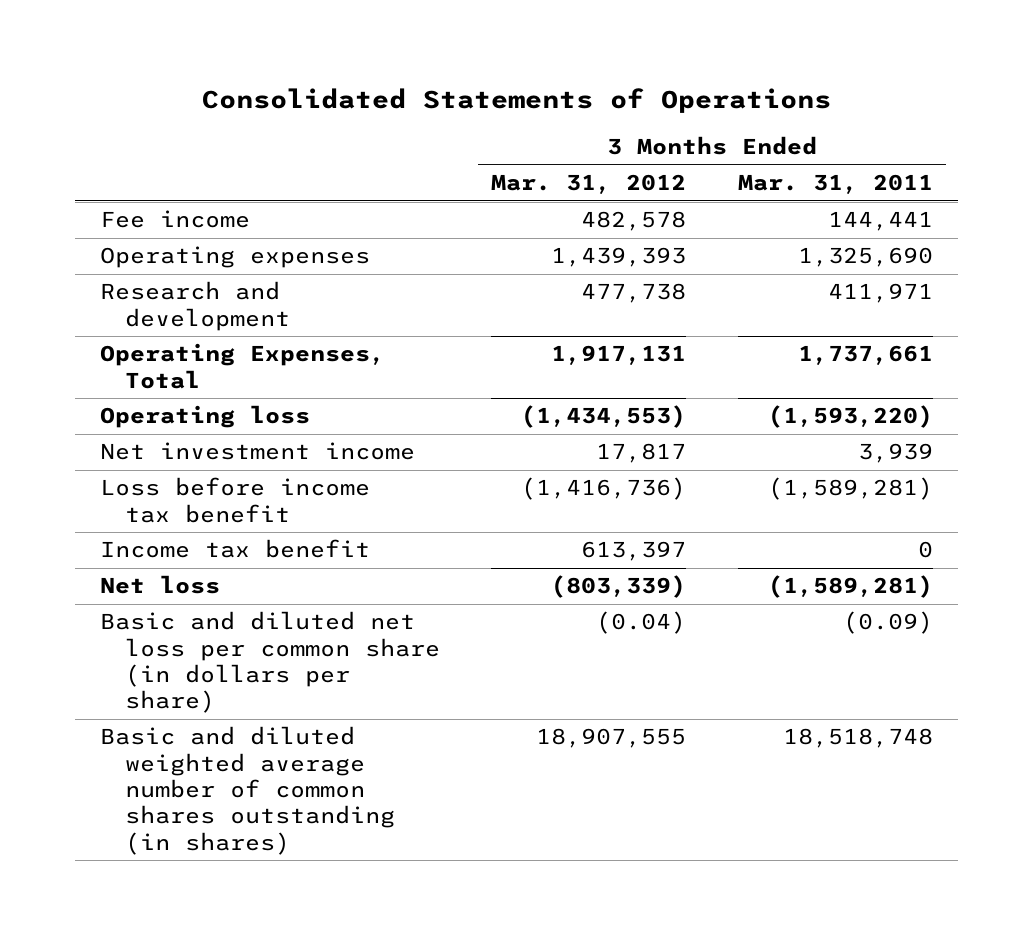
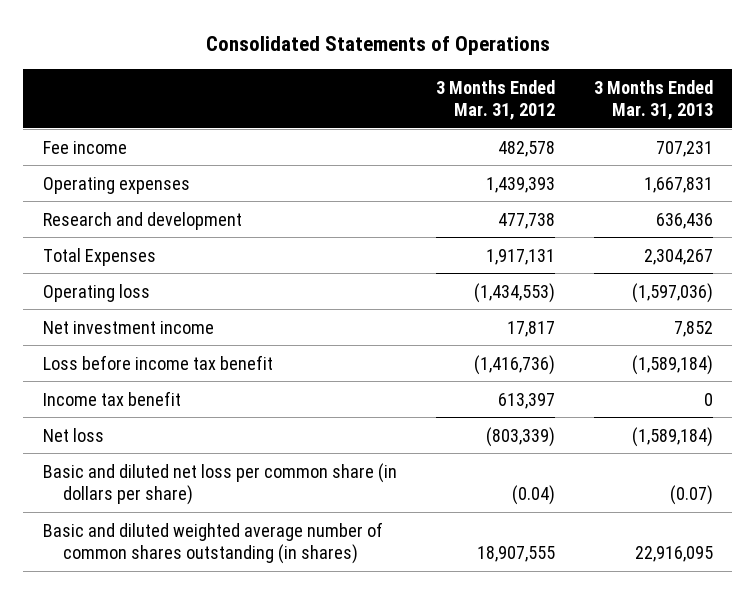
- | 3 Months Ended Mar. 31, 2012 | 3 Months Ended Mar. 31, 2011
+ | 3 Months Ended Mar. 31, 2012 | 3 Months Ended Mar. 31, 2013
- Operating Expenses, Total | 1,917,131 | 1,737,661
+ Total Expenses | 1,917,131 | 2,304,267

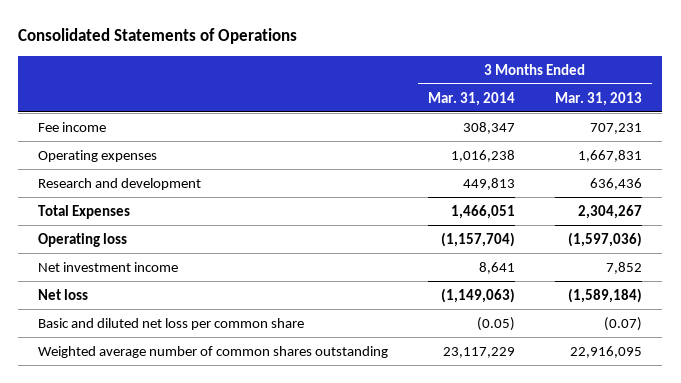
- | 3 Months Ended Mar. 31, 2012 | 3 Months Ended Mar. 31, 2013
+ | 3 Months Ended Mar. 31, 2014 | 3 Months Ended Mar. 31, 2013
- Loss before income tax benefit | (1,416,736) | (1,589,184)
- Income tax benefit | 613,397 | 0
- Basic and diluted net loss per common share (in dollars per share) | (0.04) | (0.07)
- Basic and diluted weighted average number of common shares outstanding (in shares) | 18,907,555 | 22,916,095
+ Basic and diluted net loss per common share | (0.05) | (0.07)
+ Weighted average number of common shares outstanding | 23,117,229 | 22,916,095

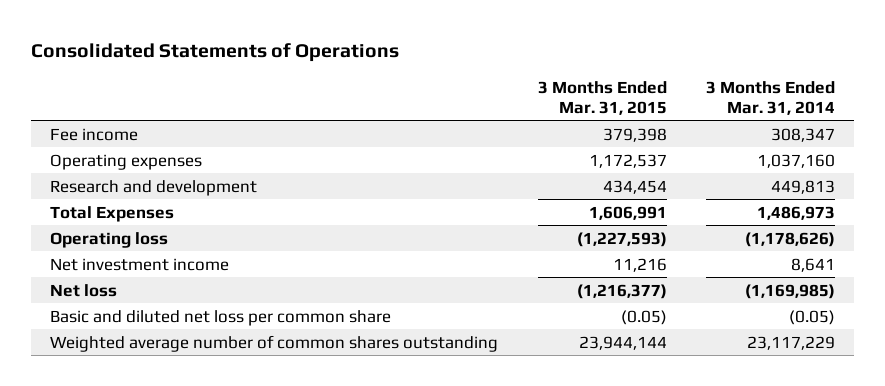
- | 3 Months Ended Mar. 31, 2014 | 3 Months Ended Mar. 31, 2013
+ | 3 Months Ended Mar. 31, 2015 | 3 Months Ended Mar. 31, 2014
- Operating expenses | 1,016,238 | 1,667,831
+ Operating expenses | 1,172,537 | 1,037,160
- Total Expenses | 1,466,051 | 2,304,267
- Operating loss | (1,157,704) | (1,597,036)
+ Total Expenses | 1,606,991 | 1,486,973
+ Operating loss | (1,227,593) | (1,178,626)
- Net loss | (1,149,063) | (1,589,184)
+ Net loss | (1,216,377) | (1,169,985)

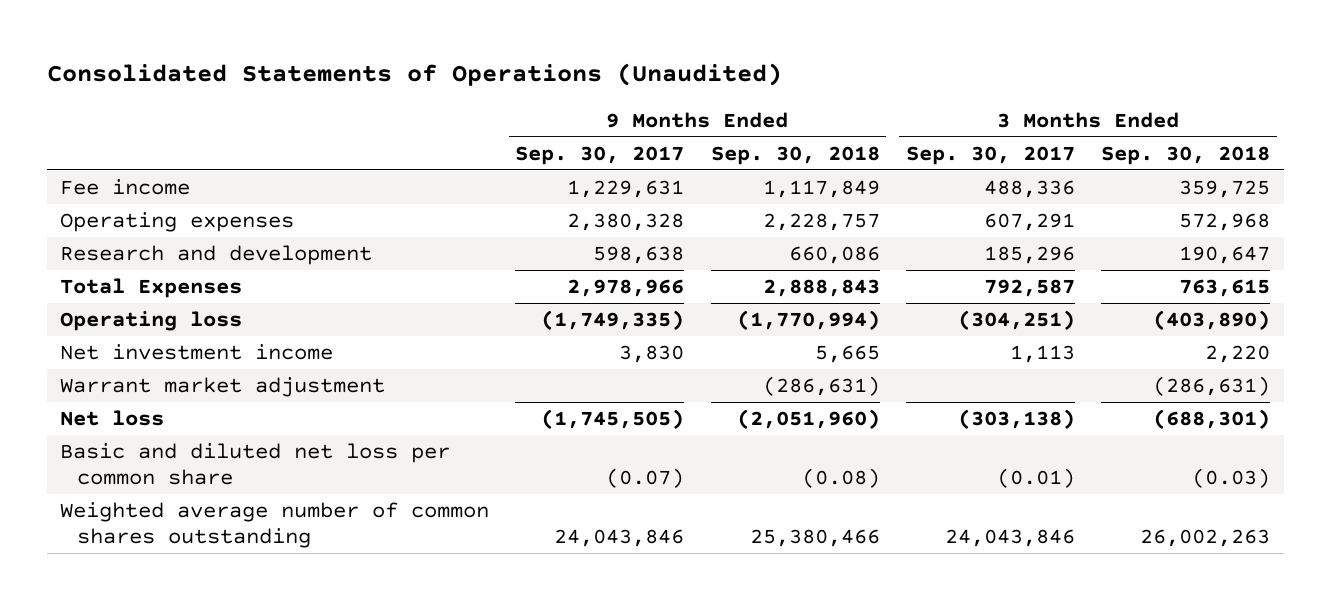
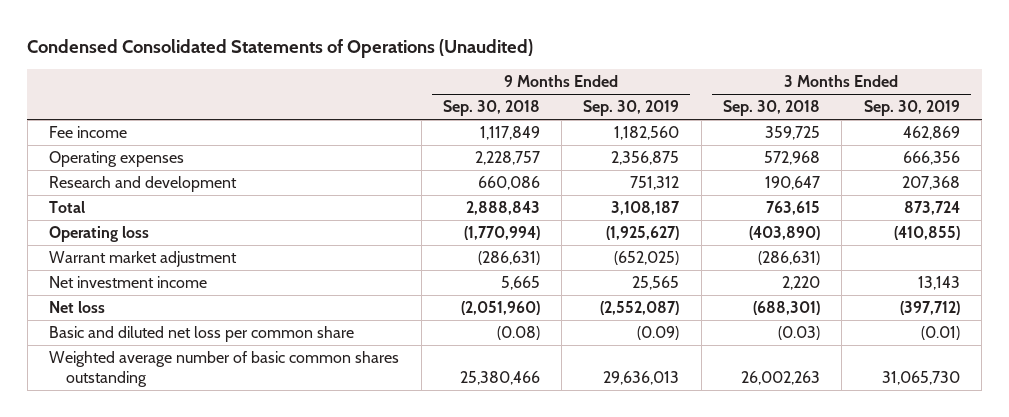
- Consolidated Statements of Operations (Unaudited)
+ Condensed Consolidated Statements of Operations (Unaudited)
- | 9 Months Ended Sep. 30, 2017 | 9 Months Ended Sep. 30, 2018 | 3 Months Ended Sep. 30, 2017 | 3 Months Ended Sep. 30, 2018
+ | 9 Months Ended Sep. 30, 2018 | 9 Months Ended Sep. 30, 2019 | 3 Months Ended Sep. 30, 2018 | 3 Months Ended Sep. 30, 2019
- Total Expenses | 2,978,966 | 2,888,843 | 792,587 | 763,615
+ Total | 2,888,843 | 3,108,187 | 763,615 | 873,724
moved down: Net investment income | 5,665 | 25,565 | 2,220 | 13,143
- Weighted average number of common shares outstanding | 24,043,846 | 25,380,466 | 24,043,846 | 26,002,263
+ Weighted average number of basic common shares outstanding | 25,380,466 | 29,636,013 | 26,002,263 | 31,065,730

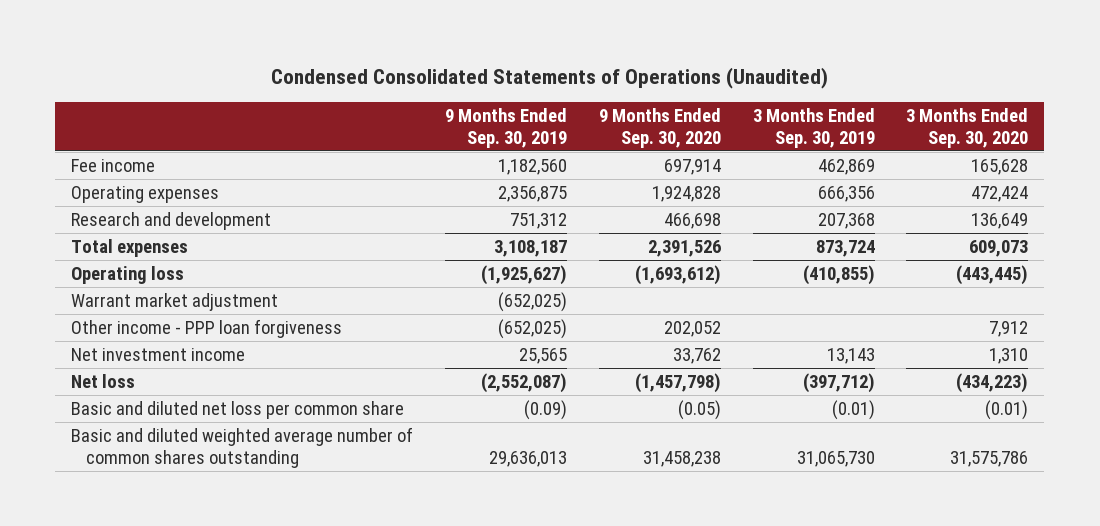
- | 9 Months Ended Sep. 30, 2018 | 9 Months Ended Sep. 30, 2019 | 3 Months Ended Sep. 30, 2018 | 3 Months Ended Sep. 30, 2019
+ | 9 Months Ended Sep. 30, 2019 | 9 Months Ended Sep. 30, 2020 | 3 Months Ended Sep. 30, 2019 | 3 Months Ended Sep. 30, 2020
- Total | 2,888,843 | 3,108,187 | 763,615 | 873,724
+ Total expenses | 3,108,187 | 2,391,526 | 873,724 | 609,073
+ Other income - PPP loan forgiveness | (652,025) | 202,052 | | 7,912
- Weighted average number of basic common shares outstanding | 25,380,466 | 29,636,013 | 26,002,263 | 31,065,730
+ Basic and diluted weighted average number of common shares outstanding | 29,636,013 | 31,458,238 | 31,065,730 | 31,575,786

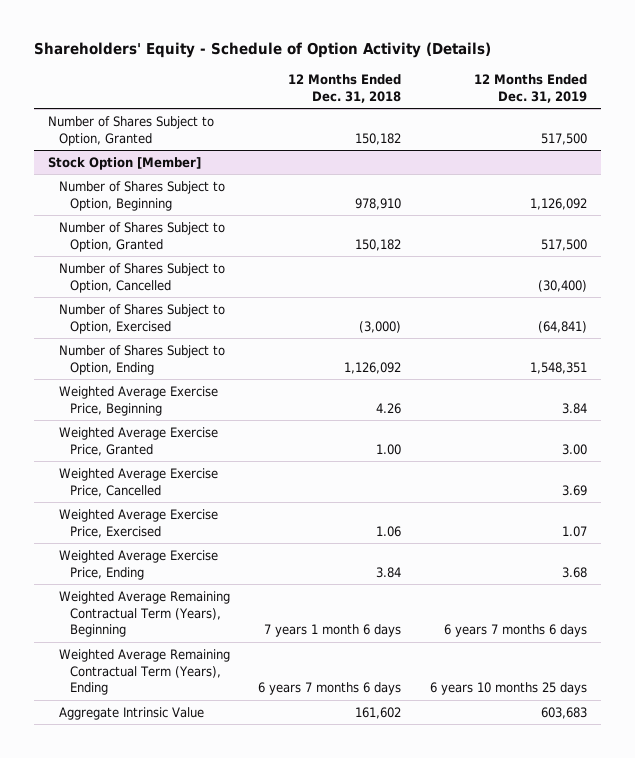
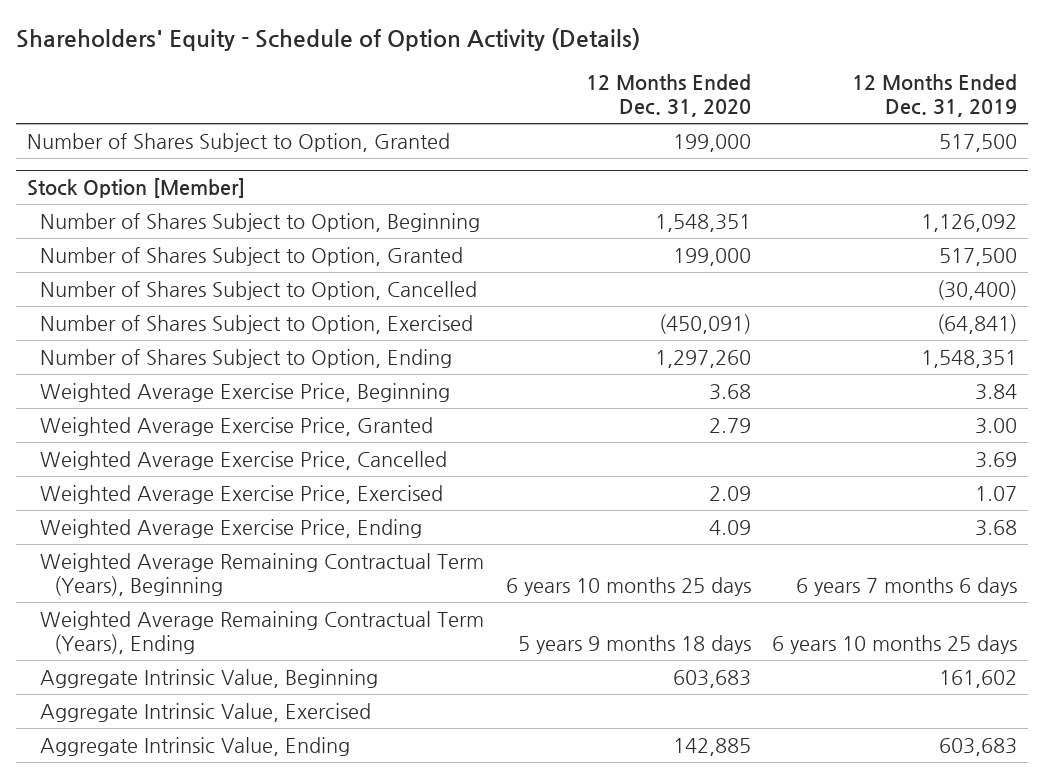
- | 12 Months Ended Dec. 31, 2018 | 12 Months Ended Dec. 31, 2019
+ | 12 Months Ended Dec. 31, 2020 | 12 Months Ended Dec. 31, 2019
@ Stock Option [Member]
- Aggregate Intrinsic Value | 161,602 | 603,683
+ Aggregate Intrinsic Value, Beginning | 603,683 | 161,602
+ Aggregate Intrinsic Value, Exercised
+ Aggregate Intrinsic Value, Ending | 142,885 | 603,683

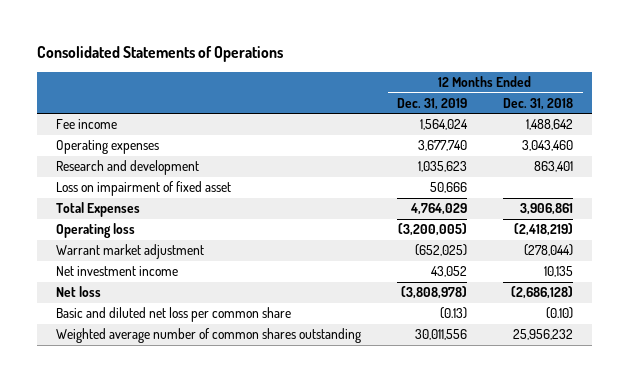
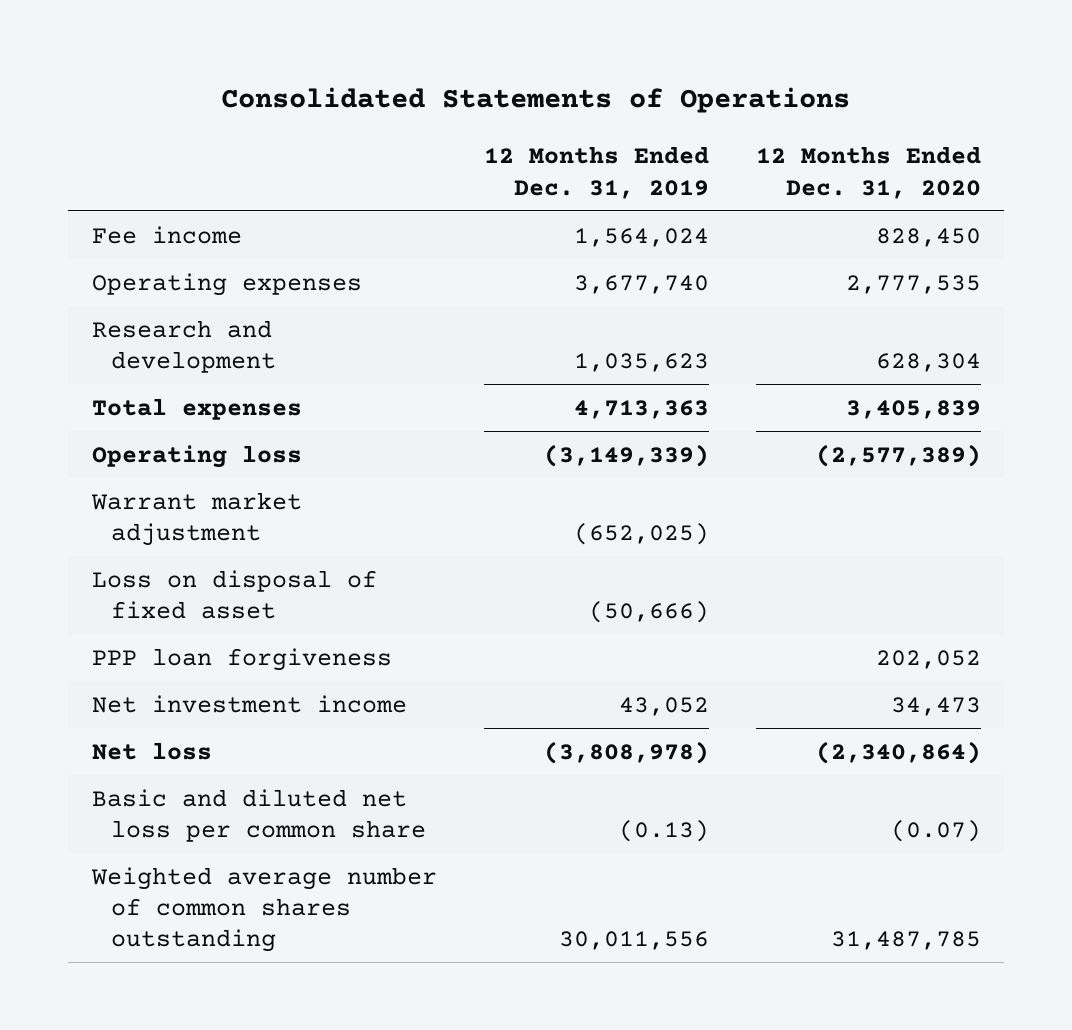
- | 12 Months Ended Dec. 31, 2019 | 12 Months Ended Dec. 31, 2018
+ | 12 Months Ended Dec. 31, 2019 | 12 Months Ended Dec. 31, 2020
- Loss on impairment of fixed asset | 50,666 |
- Total Expenses | 4,764,029 | 3,906,861
- Operating loss | (3,200,005) | (2,418,219)
+ Total expenses | 4,713,363 | 3,405,839
+ Operating loss | (3,149,339) | (2,577,389)
+ Loss on disposal of fixed asset | (50,666) |
+ PPP loan forgiveness | | 202,052

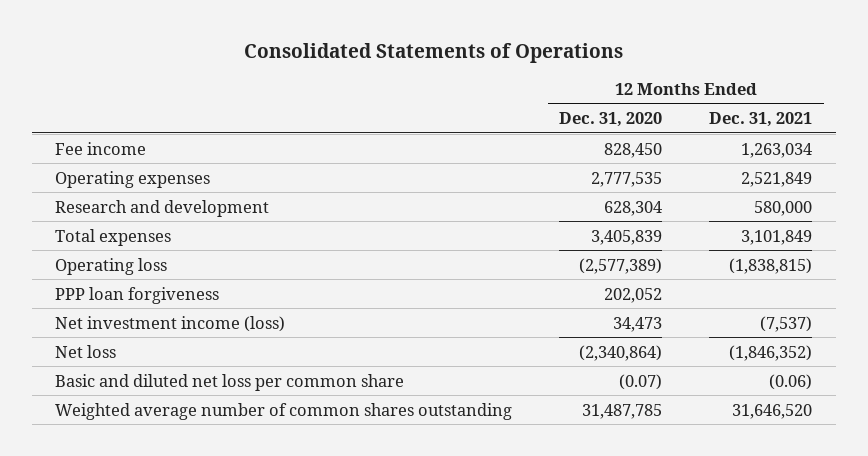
- | 12 Months Ended Dec. 31, 2019 | 12 Months Ended Dec. 31, 2020
+ | 12 Months Ended Dec. 31, 2020 | 12 Months Ended Dec. 31, 2021
- Warrant market adjustment | (652,025) |
- Loss on disposal of fixed asset | (50,666) |
- Net investment income | 43,052 | 34,473
+ Net investment income (loss) | 34,473 | (7,537)

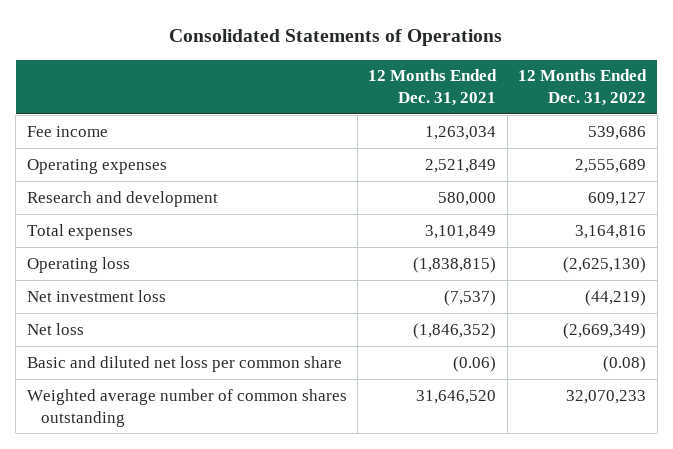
- | 12 Months Ended Dec. 31, 2020 | 12 Months Ended Dec. 31, 2021
+ | 12 Months Ended Dec. 31, 2021 | 12 Months Ended Dec. 31, 2022
- PPP loan forgiveness | 202,052 |
- Net investment income (loss) | 34,473 | (7,537)
+ Net investment loss | (7,537) | (44,219)

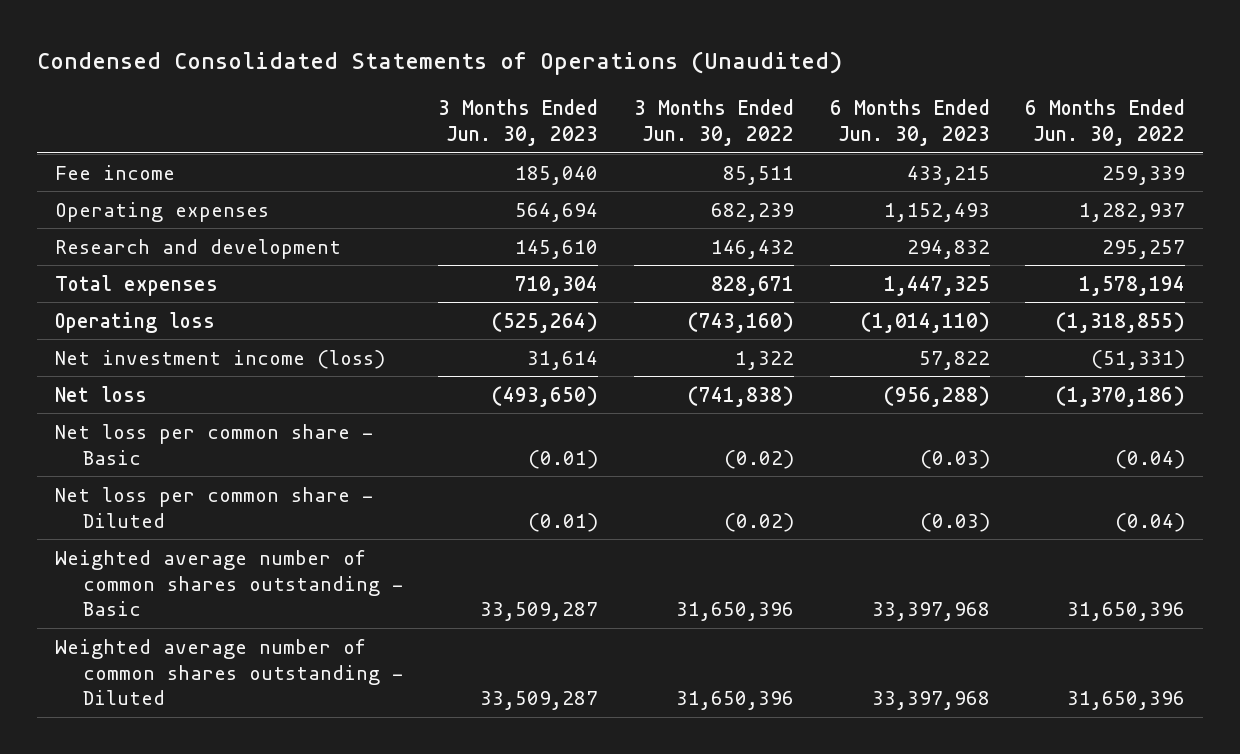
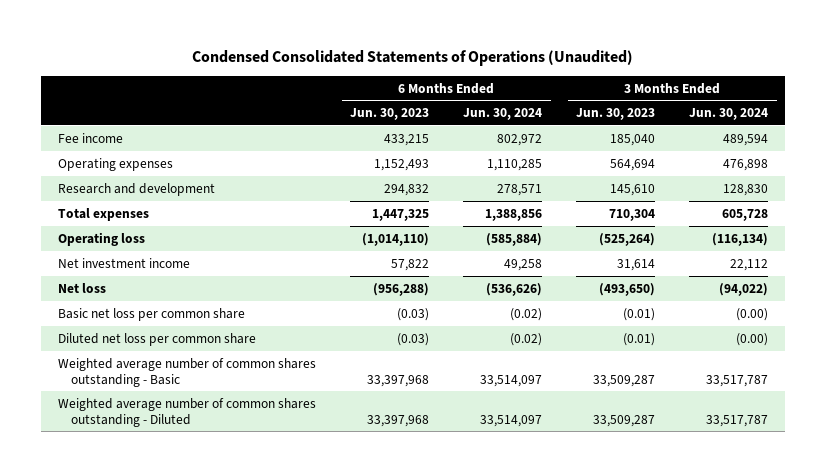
- | 3 Months Ended Jun. 30, 2023 | 3 Months Ended Jun. 30, 2022 | 6 Months Ended Jun. 30, 2023 | 6 Months Ended Jun. 30, 2022
+ | 6 Months Ended Jun. 30, 2023 | 6 Months Ended Jun. 30, 2024 | 3 Months Ended Jun. 30, 2023 | 3 Months Ended Jun. 30, 2024
- Net investment income (loss) | 31,614 | 1,322 | 57,822 | (51,331)
+ Net investment income | 57,822 | 49,258 | 31,614 | 22,112
- Net loss per common share - Basic | (0.01) | (0.02) | (0.03) | (0.04)
- Net loss per common share - Diluted | (0.01) | (0.02) | (0.03) | (0.04)
+ Basic net loss per common share | (0.03) | (0.02) | (0.01) | (0.00)
+ Diluted net loss per common share | (0.03) | (0.02) | (0.01) | (0.00)

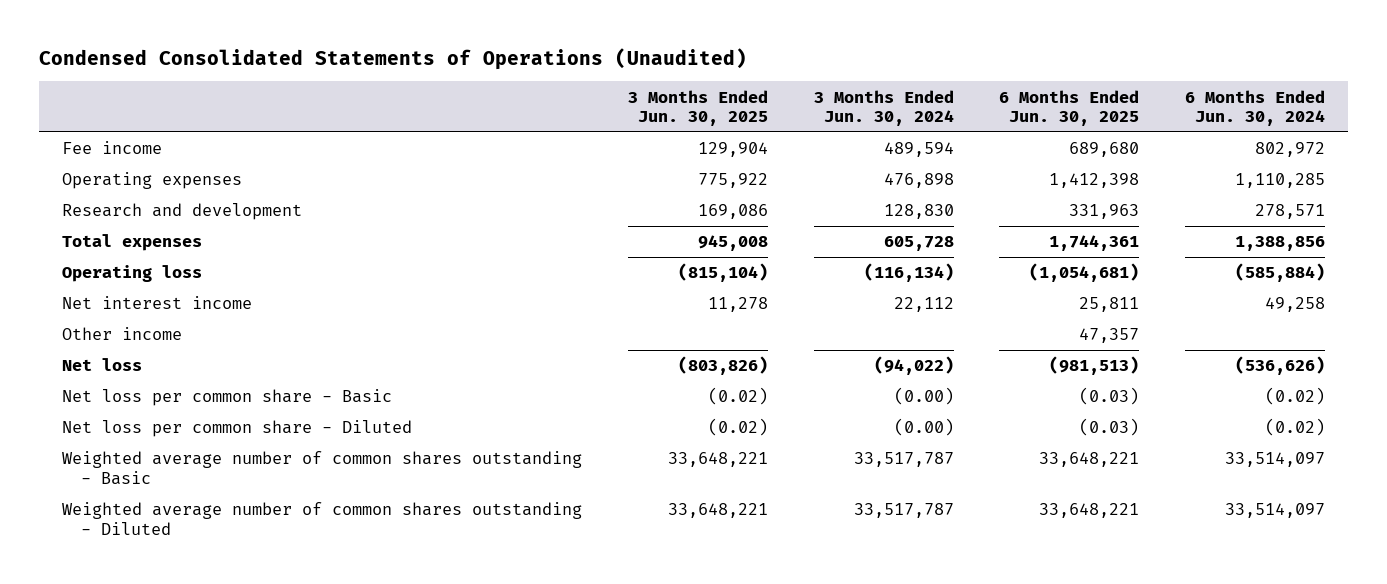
- | 6 Months Ended Jun. 30, 2023 | 6 Months Ended Jun. 30, 2024 | 3 Months Ended Jun. 30, 2023 | 3 Months Ended Jun. 30, 2024
+ | 3 Months Ended Jun. 30, 2025 | 3 Months Ended Jun. 30, 2024 | 6 Months Ended Jun. 30, 2025 | 6 Months Ended Jun. 30, 2024
- Net investment income | 57,822 | 49,258 | 31,614 | 22,112
+ Net interest income | 11,278 | 22,112 | 25,811 | 49,258
+ Other income | | | 47,357 |
- Basic net loss per common share | (0.03) | (0.02) | (0.01) | (0.00)
- Diluted net loss per common share | (0.03) | (0.02) | (0.01) | (0.00)
+ Net loss per common share - Basic | (0.02) | (0.00) | (0.03) | (0.02)
+ Net loss per common share - Diluted | (0.02) | (0.00) | (0.03) | (0.02)

